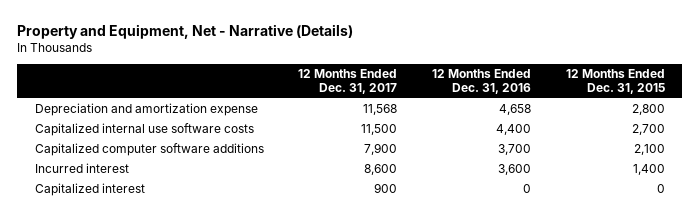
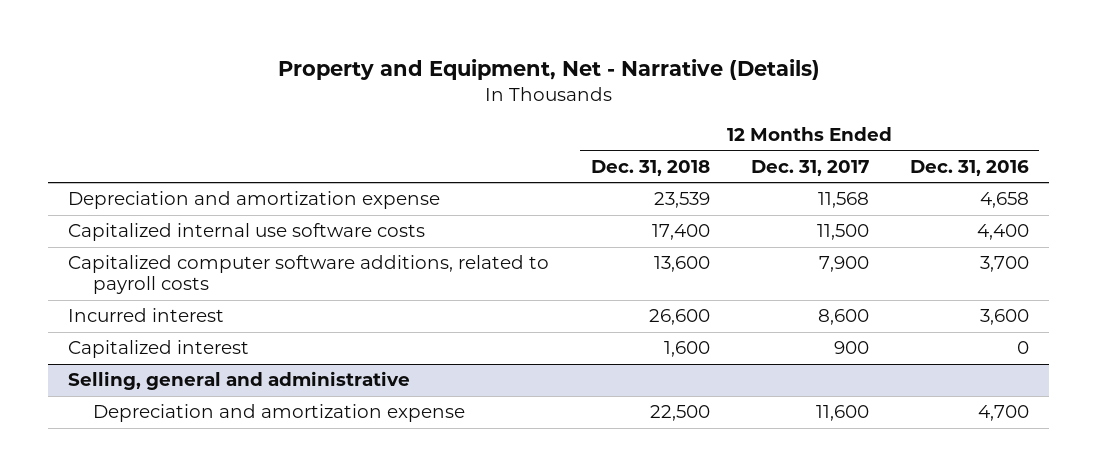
- | 12 Months Ended Dec. 31, 2017 | 12 Months Ended Dec. 31, 2016 | 12 Months Ended Dec. 31, 2015
+ | 12 Months Ended Dec. 31, 2018 | 12 Months Ended Dec. 31, 2017 | 12 Months Ended Dec. 31, 2016
- Capitalized computer software additions | 7,900 | 3,700 | 2,100
+ Capitalized computer software additions, related to payroll costs | 13,600 | 7,900 | 3,700
+ Selling, general and administrative
+ Depreciation and amortization expense | 22,500 | 11,600 | 4,700

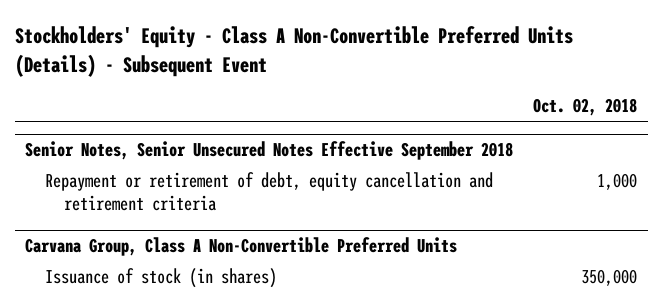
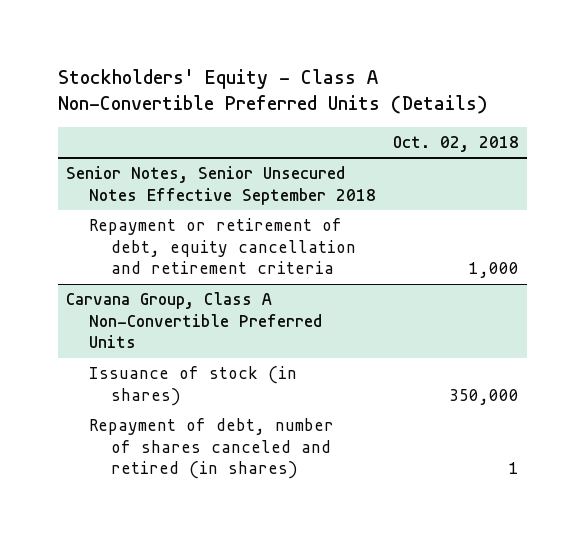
- Stockholders' Equity - Class A Non-Convertible Preferred Units (Details) - Subsequent Event
+ Stockholders' Equity - Class A Non-Convertible Preferred Units (Details)
@ Carvana Group, Class A Non-Convertible Preferred Units
+ Repayment of debt, number of shares canceled and retired (in shares) | 1

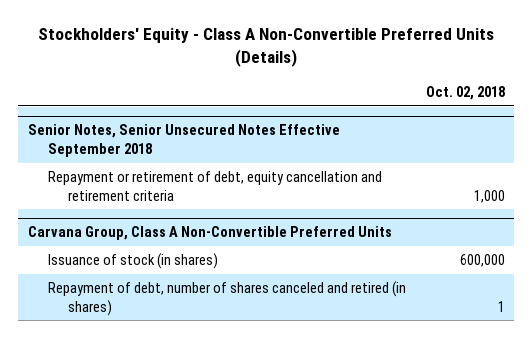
@ Carvana Group, Class A Non-Convertible Preferred Units
- Issuance of stock (in shares) | 350,000
+ Issuance of stock (in shares) | 600,000

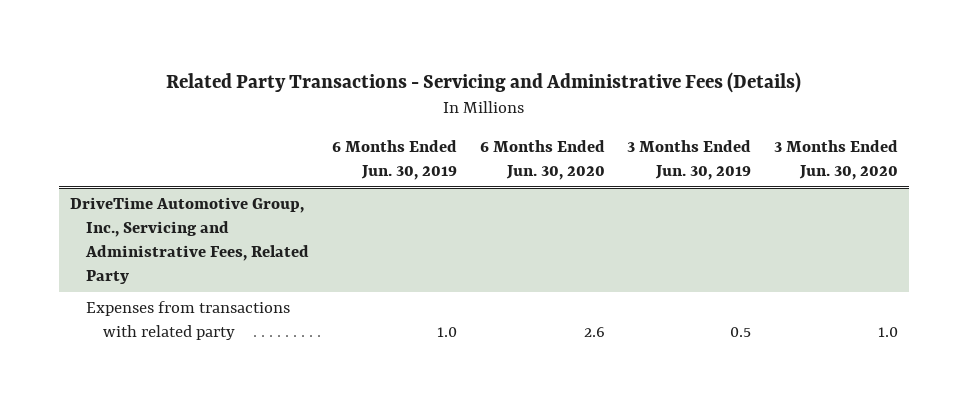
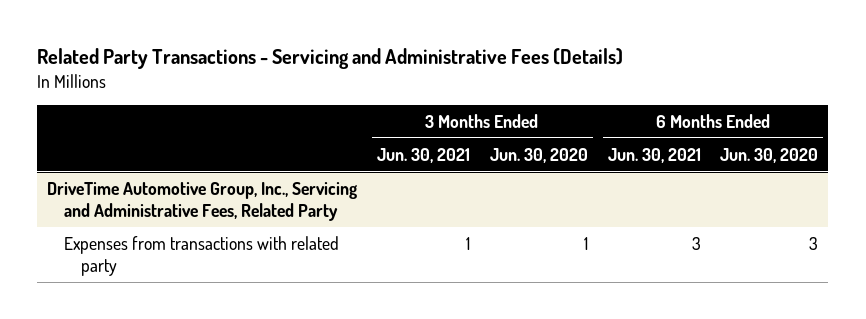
- | 6 Months Ended Jun. 30, 2019 | 6 Months Ended Jun. 30, 2020 | 3 Months Ended Jun. 30, 2019 | 3 Months Ended Jun. 30, 2020
+ | 3 Months Ended Jun. 30, 2021 | 3 Months Ended Jun. 30, 2020 | 6 Months Ended Jun. 30, 2021 | 6 Months Ended Jun. 30, 2020
@ DriveTime Automotive Group, Inc., Servicing and Administrative Fees, Related Party
- Expenses from transactions with related party | 1.0 | 2.6 | 0.5 | 1.0
+ Expenses from transactions with related party | 1 | 1 | 3 | 3

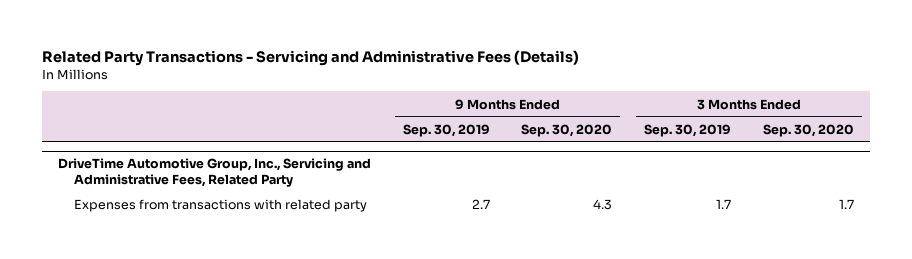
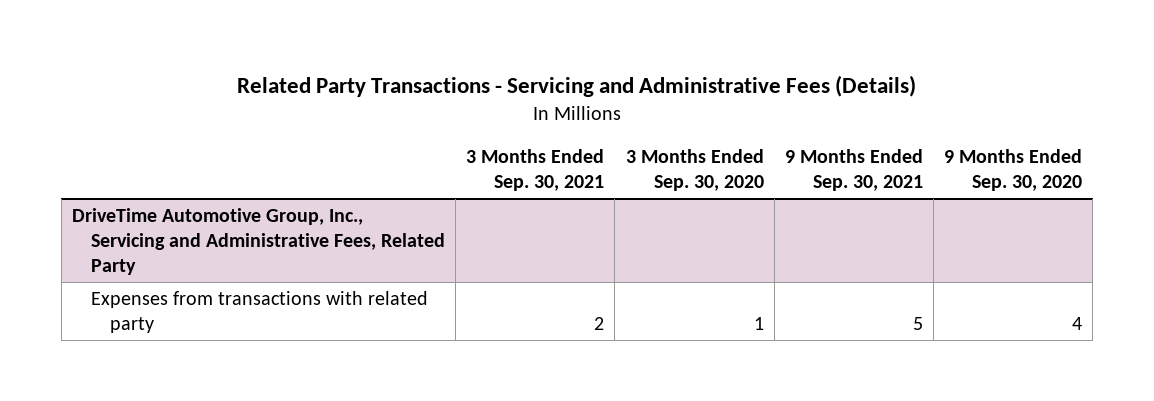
- | 9 Months Ended Sep. 30, 2019 | 9 Months Ended Sep. 30, 2020 | 3 Months Ended Sep. 30, 2019 | 3 Months Ended Sep. 30, 2020
+ | 3 Months Ended Sep. 30, 2021 | 3 Months Ended Sep. 30, 2020 | 9 Months Ended Sep. 30, 2021 | 9 Months Ended Sep. 30, 2020
@ DriveTime Automotive Group, Inc., Servicing and Administrative Fees, Related Party
- Expenses from transactions with related party | 2.7 | 4.3 | 1.7 | 1.7
+ Expenses from transactions with related party | 2 | 1 | 5 | 4

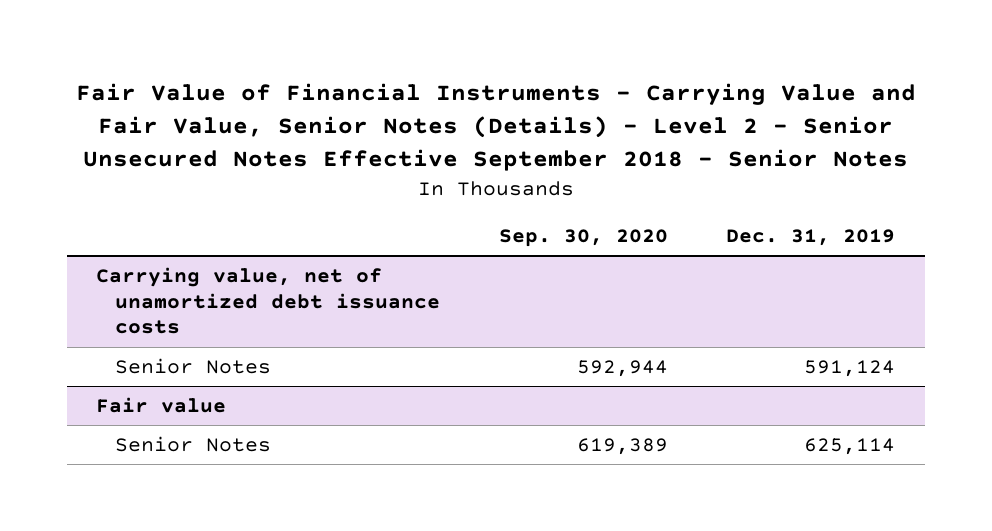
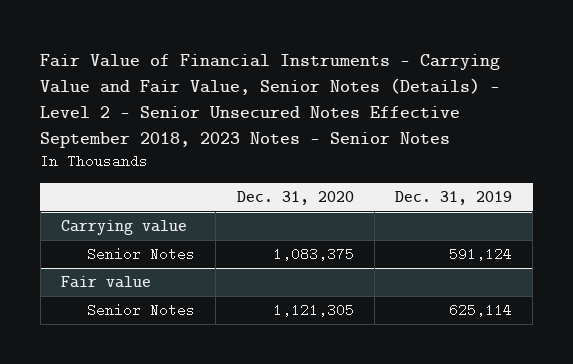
- Fair Value of Financial Instruments - Carrying Value and Fair Value, Senior Notes (Details) - Level 2 - Senior Unsecured Notes Effective September 2018 - Senior Notes
+ Fair Value of Financial Instruments - Carrying Value and Fair Value, Senior Notes (Details) - Level 2 - Senior Unsecured Notes Effective September 2018, 2023 Notes - Senior Notes
- | Sep. 30, 2020 | Dec. 31, 2019
+ | Dec. 31, 2020 | Dec. 31, 2019
- Carrying value, net of unamortized debt issuance costs
+ Carrying value

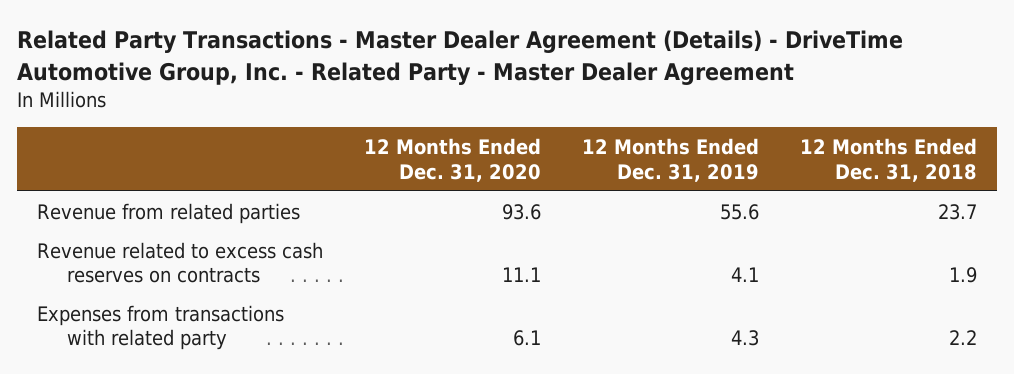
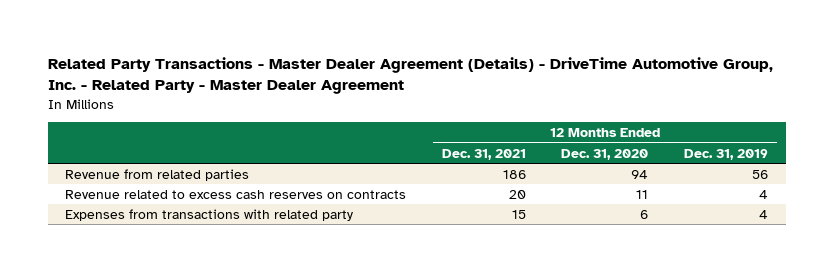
- | 12 Months Ended Dec. 31, 2020 | 12 Months Ended Dec. 31, 2019 | 12 Months Ended Dec. 31, 2018
+ | 12 Months Ended Dec. 31, 2021 | 12 Months Ended Dec. 31, 2020 | 12 Months Ended Dec. 31, 2019
- Revenue from related parties | 93.6 | 55.6 | 23.7
- Revenue related to excess cash reserves on contracts | 11.1 | 4.1 | 1.9
- Expenses from transactions with related party | 6.1 | 4.3 | 2.2
+ Revenue from related parties | 186 | 94 | 56
+ Revenue related to excess cash reserves on contracts | 20 | 11 | 4
+ Expenses from transactions with related party | 15 | 6 | 4

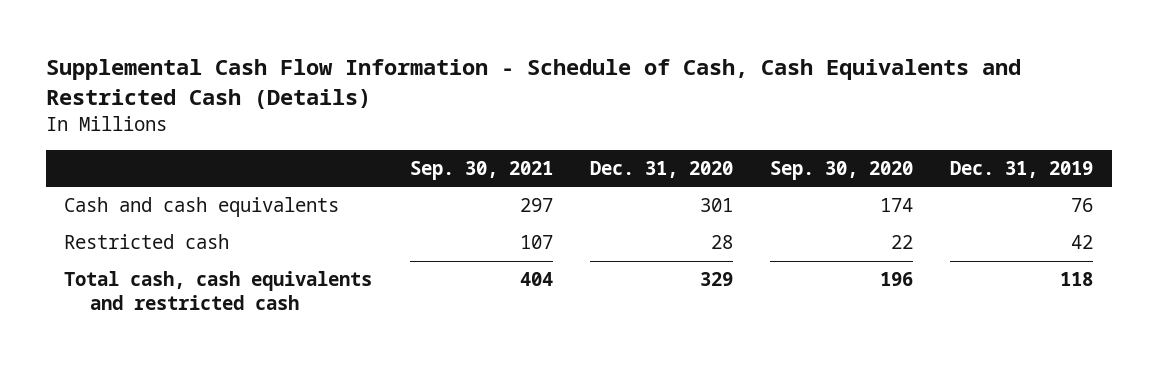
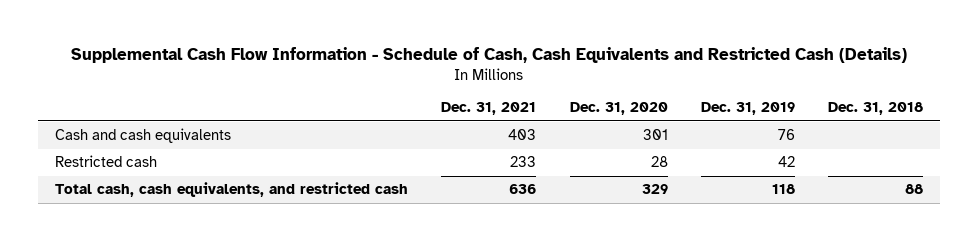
- | Sep. 30, 2021 | Dec. 31, 2020 | Sep. 30, 2020 | Dec. 31, 2019
+ | Dec. 31, 2021 | Dec. 31, 2020 | Dec. 31, 2019 | Dec. 31, 2018
- Total cash, cash equivalents and restricted cash | 404 | 329 | 196 | 118
+ Total cash, cash equivalents, and restricted cash | 636 | 329 | 118 | 88

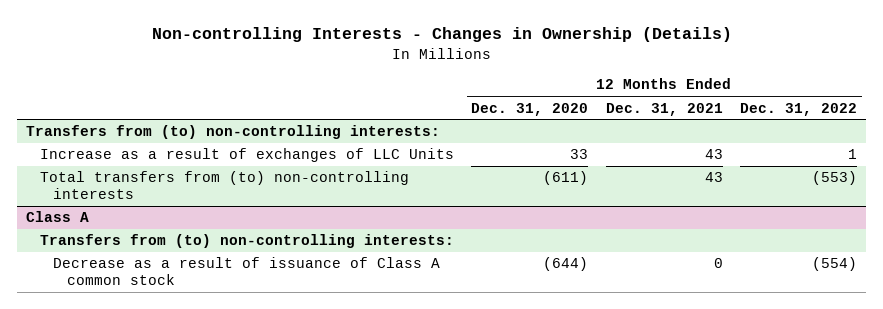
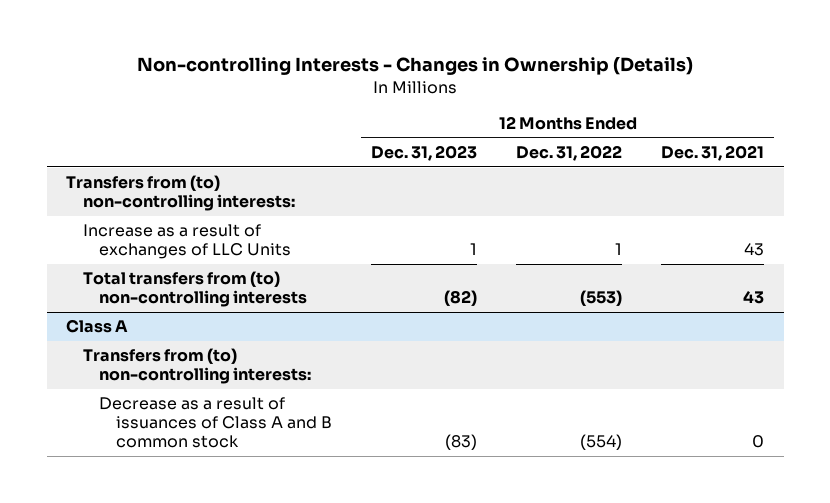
- | 12 Months Ended Dec. 31, 2020 | 12 Months Ended Dec. 31, 2021 | 12 Months Ended Dec. 31, 2022
+ | 12 Months Ended Dec. 31, 2023 | 12 Months Ended Dec. 31, 2022 | 12 Months Ended Dec. 31, 2021
@ Class A
- Decrease as a result of issuance of Class A common stock | (644) | 0 | (554)
+ Decrease as a result of issuances of Class A and B common stock | (83) | (554) | 0

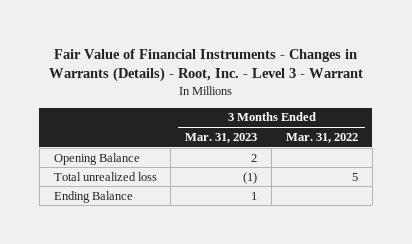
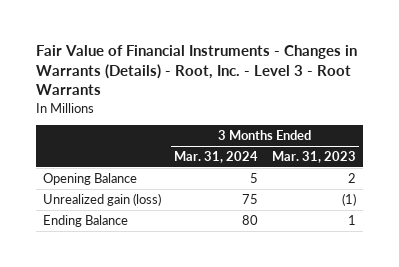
- Fair Value of Financial Instruments - Changes in Warrants (Details) - Root, Inc. - Level 3 - Warrant
+ Fair Value of Financial Instruments - Changes in Warrants (Details) - Root, Inc. - Level 3 - Root Warrants
- | 3 Months Ended Mar. 31, 2023 | 3 Months Ended Mar. 31, 2022
+ | 3 Months Ended Mar. 31, 2024 | 3 Months Ended Mar. 31, 2023
- Total unrealized loss | (1) | 5
+ Unrealized gain (loss) | 75 | (1)

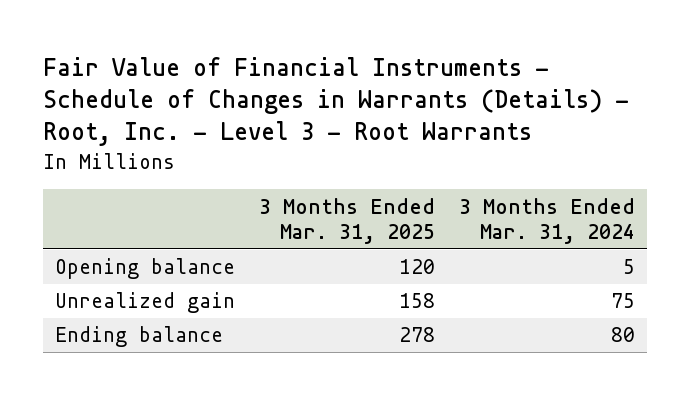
- Fair Value of Financial Instruments - Changes in Warrants (Details) - Root, Inc. - Level 3 - Root Warrants
+ Fair Value of Financial Instruments - Schedule of Changes in Warrants (Details) - Root, Inc. - Level 3 - Root Warrants
- | 3 Months Ended Mar. 31, 2024 | 3 Months Ended Mar. 31, 2023
+ | 3 Months Ended Mar. 31, 2025 | 3 Months Ended Mar. 31, 2024
- Opening Balance | 5 | 2
- Unrealized gain (loss) | 75 | (1)
- Ending Balance | 80 | 1
+ Opening balance | 120 | 5
+ Unrealized gain | 158 | 75
+ Ending balance | 278 | 80

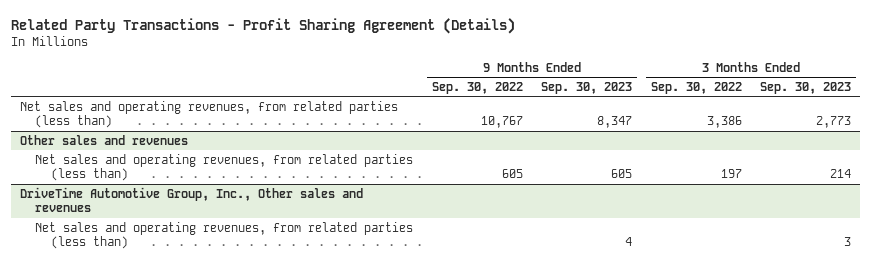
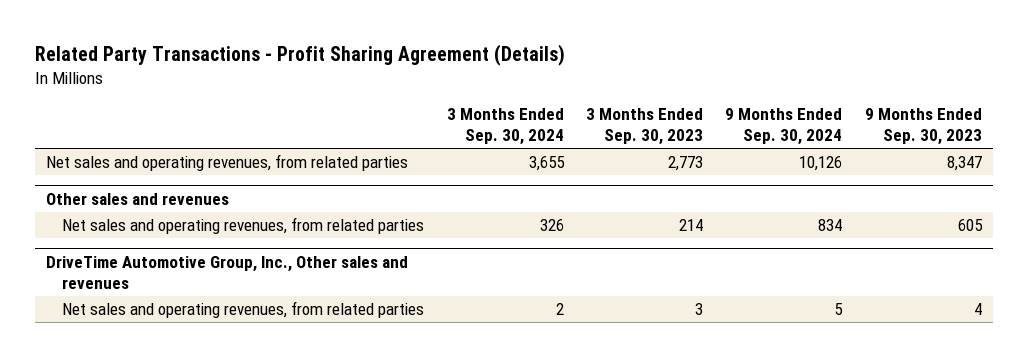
- | 9 Months Ended Sep. 30, 2022 | 9 Months Ended Sep. 30, 2023 | 3 Months Ended Sep. 30, 2022 | 3 Months Ended Sep. 30, 2023
+ | 3 Months Ended Sep. 30, 2024 | 3 Months Ended Sep. 30, 2023 | 9 Months Ended Sep. 30, 2024 | 9 Months Ended Sep. 30, 2023
- Net sales and operating revenues, from related parties (less than) | 10,767 | 8,347 | 3,386 | 2,773
+ Net sales and operating revenues, from related parties | 3,655 | 2,773 | 10,126 | 8,347
@ Other sales and revenues
- Net sales and operating revenues, from related parties (less than) | 605 | 605 | 197 | 214
+ Net sales and operating revenues, from related parties | 326 | 214 | 834 | 605
@ DriveTime Automotive Group, Inc., Other sales and revenues
- Net sales and operating revenues, from related parties (less than) | | 4 | | 3
+ Net sales and operating revenues, from related parties | 2 | 3 | 5 | 4

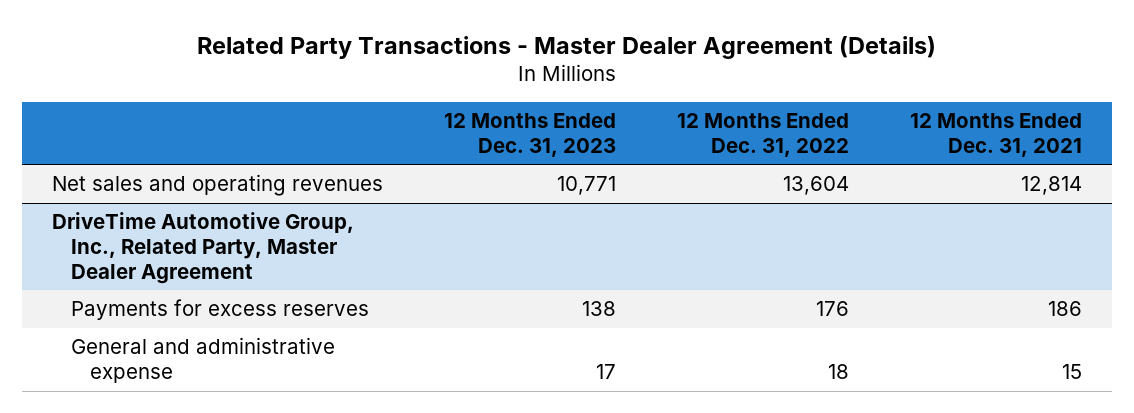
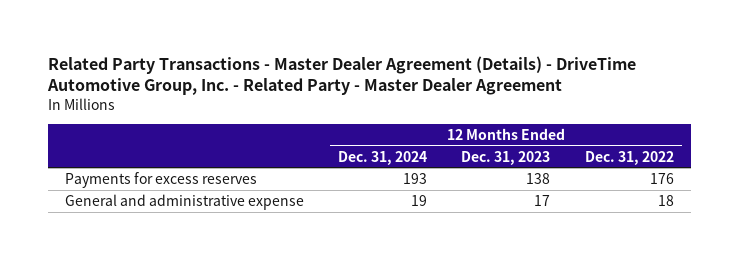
- Related Party Transactions - Master Dealer Agreement (Details)
+ Related Party Transactions - Master Dealer Agreement (Details) - DriveTime Automotive Group, Inc. - Related Party - Master Dealer Agreement
- | 12 Months Ended Dec. 31, 2023 | 12 Months Ended Dec. 31, 2022 | 12 Months Ended Dec. 31, 2021
+ | 12 Months Ended Dec. 31, 2024 | 12 Months Ended Dec. 31, 2023 | 12 Months Ended Dec. 31, 2022
- Net sales and operating revenues | 10,771 | 13,604 | 12,814
- DriveTime Automotive Group, Inc., Related Party, Master Dealer Agreement

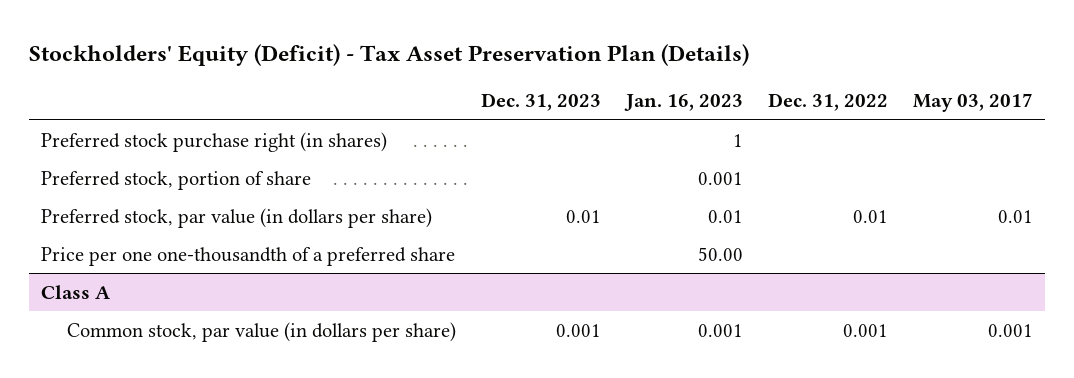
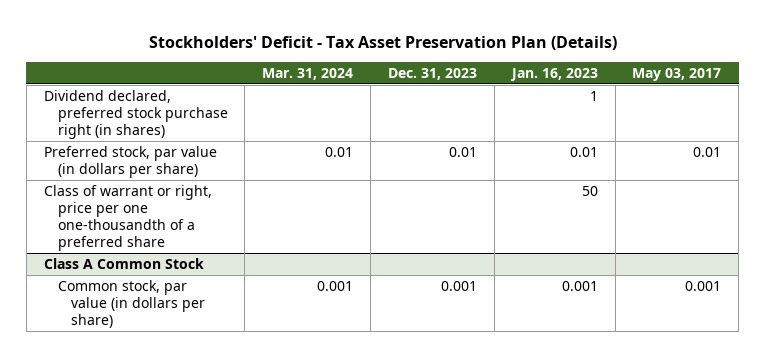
- Stockholders' Equity (Deficit) - Tax Asset Preservation Plan (Details)
+ Stockholders' Deficit - Tax Asset Preservation Plan (Details)
- | Dec. 31, 2023 | Jan. 16, 2023 | Dec. 31, 2022 | May 03, 2017
+ | Mar. 31, 2024 | Dec. 31, 2023 | Jan. 16, 2023 | May 03, 2017
- Preferred stock purchase right (in shares) | | 1 | |
- Preferred stock, portion of share | | 0.001 | |
+ Dividend declared, preferred stock purchase right (in shares) | | | 1 |
- Price per one one-thousandth of a preferred share | | 50.00 | |
- Class A
+ Class of warrant or right, price per one one-thousandth of a preferred share | | | 50 |
+ Class A Common Stock

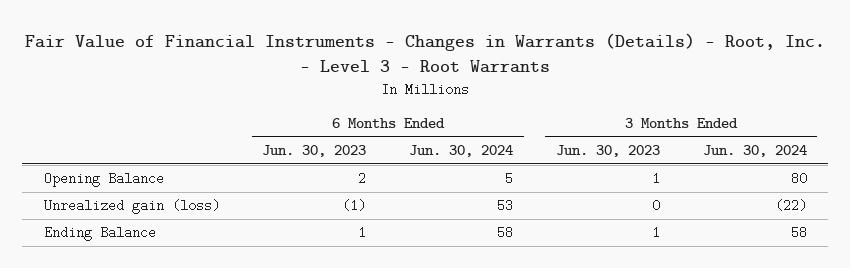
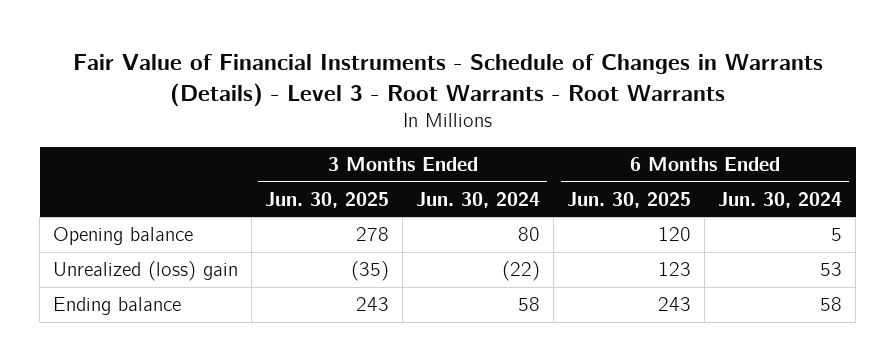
- Fair Value of Financial Instruments - Changes in Warrants (Details) - Root, Inc. - Level 3 - Root Warrants
+ Fair Value of Financial Instruments - Schedule of Changes in Warrants (Details) - Level 3 - Root Warrants - Root Warrants
- | 6 Months Ended Jun. 30, 2023 | 6 Months Ended Jun. 30, 2024 | 3 Months Ended Jun. 30, 2023 | 3 Months Ended Jun. 30, 2024
+ | 3 Months Ended Jun. 30, 2025 | 3 Months Ended Jun. 30, 2024 | 6 Months Ended Jun. 30, 2025 | 6 Months Ended Jun. 30, 2024
- Opening Balance | 2 | 5 | 1 | 80
- Unrealized gain (loss) | (1) | 53 | 0 | (22)
- Ending Balance | 1 | 58 | 1 | 58
+ Opening balance | 278 | 80 | 120 | 5
+ Unrealized (loss) gain | (35) | (22) | 123 | 53
+ Ending balance | 243 | 58 | 243 | 58

